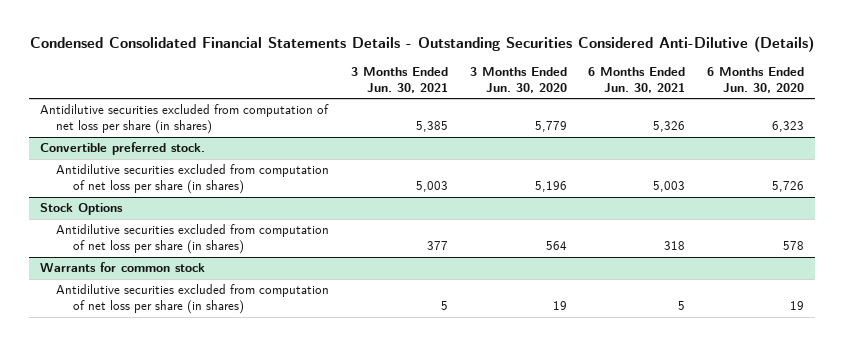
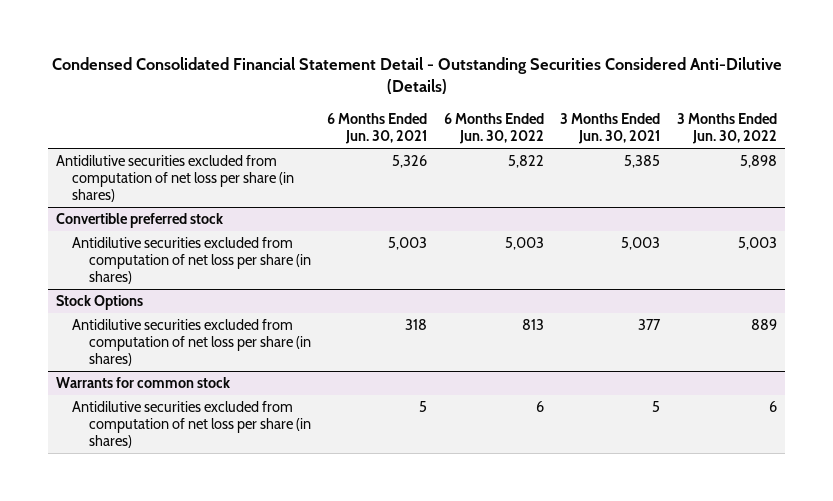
- Condensed Consolidated Financial Statements Details - Outstanding Securities Considered Anti-Dilutive (Details)
+ Condensed Consolidated Financial Statement Detail - Outstanding Securities Considered Anti-Dilutive (Details)
- | 3 Months Ended Jun. 30, 2021 | 3 Months Ended Jun. 30, 2020 | 6 Months Ended Jun. 30, 2021 | 6 Months Ended Jun. 30, 2020
+ | 6 Months Ended Jun. 30, 2021 | 6 Months Ended Jun. 30, 2022 | 3 Months Ended Jun. 30, 2021 | 3 Months Ended Jun. 30, 2022
- Convertible preferred stock.
+ Convertible preferred stock

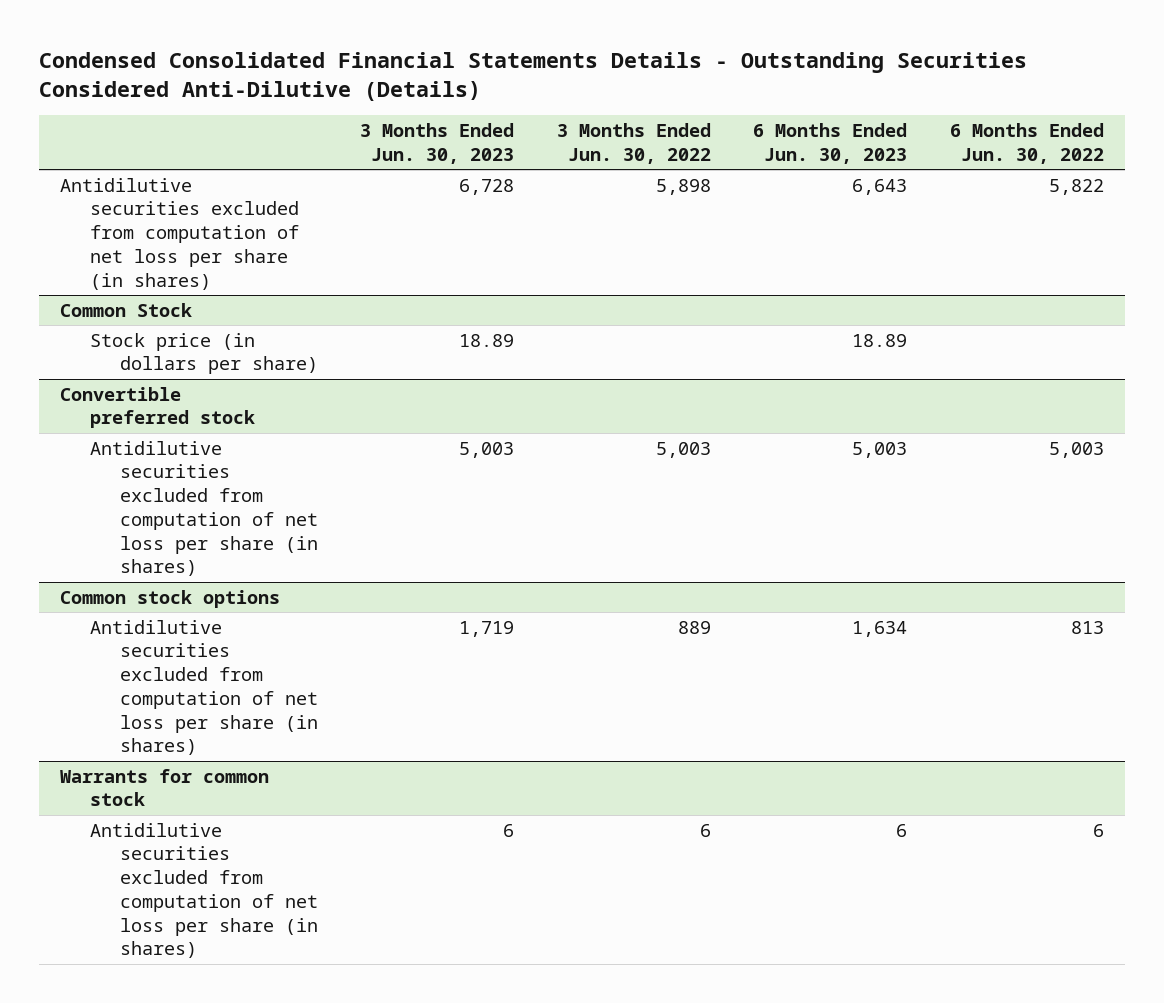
- Condensed Consolidated Financial Statement Detail - Outstanding Securities Considered Anti-Dilutive (Details)
+ Condensed Consolidated Financial Statements Details - Outstanding Securities Considered Anti-Dilutive (Details)
- | 6 Months Ended Jun. 30, 2021 | 6 Months Ended Jun. 30, 2022 | 3 Months Ended Jun. 30, 2021 | 3 Months Ended Jun. 30, 2022
+ | 3 Months Ended Jun. 30, 2023 | 3 Months Ended Jun. 30, 2022 | 6 Months Ended Jun. 30, 2023 | 6 Months Ended Jun. 30, 2022
+ Common Stock
+ Stock price (in dollars per share) | 18.89 | | 18.89 |
- Stock Options
+ Common stock options

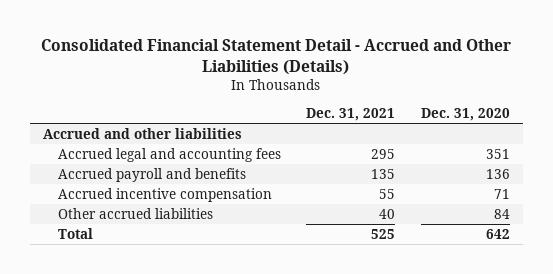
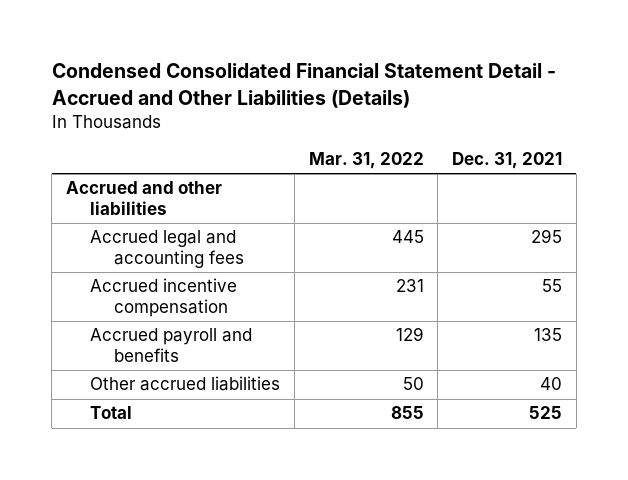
- Consolidated Financial Statement Detail - Accrued and Other Liabilities (Details)
+ Condensed Consolidated Financial Statement Detail - Accrued and Other Liabilities (Details)
- | Dec. 31, 2021 | Dec. 31, 2020
+ | Mar. 31, 2022 | Dec. 31, 2021
moved down: Accrued payroll and benefits | 129 | 135

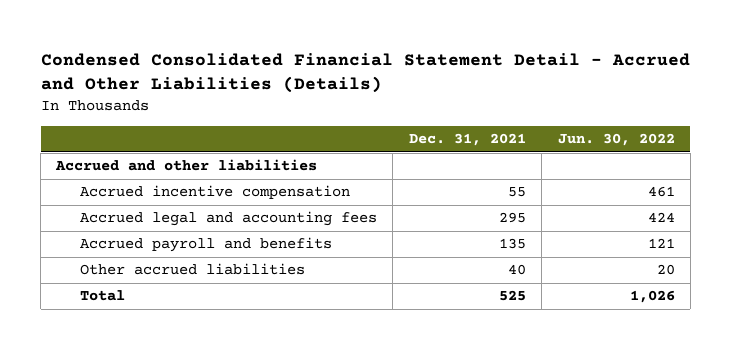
- | Mar. 31, 2022 | Dec. 31, 2021
+ | Dec. 31, 2021 | Jun. 30, 2022
moved down: Accrued legal and accounting fees | 295 | 424

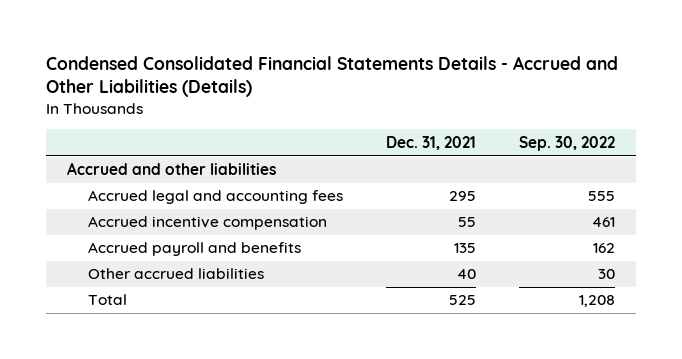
- Condensed Consolidated Financial Statement Detail - Accrued and Other Liabilities (Details)
+ Condensed Consolidated Financial Statements Details - Accrued and Other Liabilities (Details)
- | Dec. 31, 2021 | Jun. 30, 2022
+ | Dec. 31, 2021 | Sep. 30, 2022
moved down: Accrued incentive compensation | 55 | 461

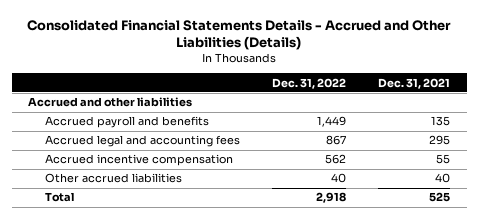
- Condensed Consolidated Financial Statements Details - Accrued and Other Liabilities (Details)
+ Consolidated Financial Statements Details - Accrued and Other Liabilities (Details)
- | Dec. 31, 2021 | Sep. 30, 2022
+ | Dec. 31, 2022 | Dec. 31, 2021
moved up: Accrued payroll and benefits | 1,449 | 135

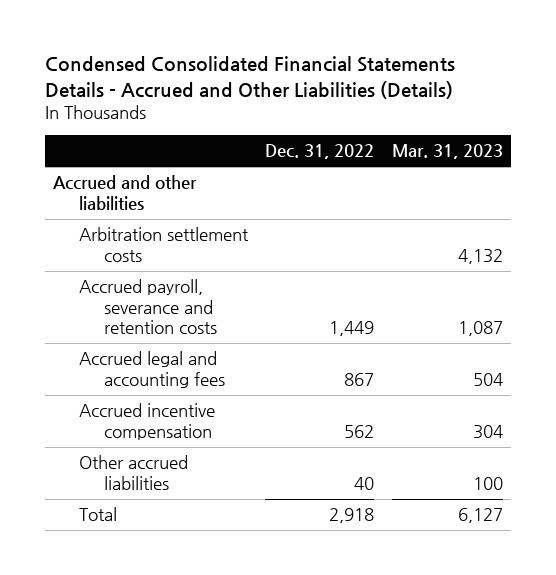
- Consolidated Financial Statements Details - Accrued and Other Liabilities (Details)
+ Condensed Consolidated Financial Statements Details - Accrued and Other Liabilities (Details)
- | Dec. 31, 2022 | Dec. 31, 2021
+ | Dec. 31, 2022 | Mar. 31, 2023
- Accrued payroll and benefits | 1,449 | 135
+ Arbitration settlement costs | | 4,132
+ Accrued payroll, severance and retention costs | 1,449 | 1,087

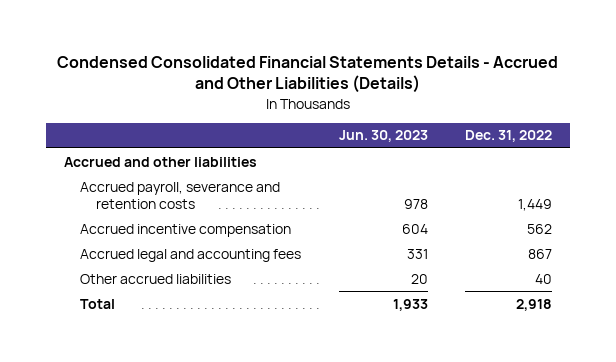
- | Dec. 31, 2022 | Mar. 31, 2023
+ | Jun. 30, 2023 | Dec. 31, 2022
- Arbitration settlement costs | | 4,132
moved down: Accrued legal and accounting fees | 331 | 867

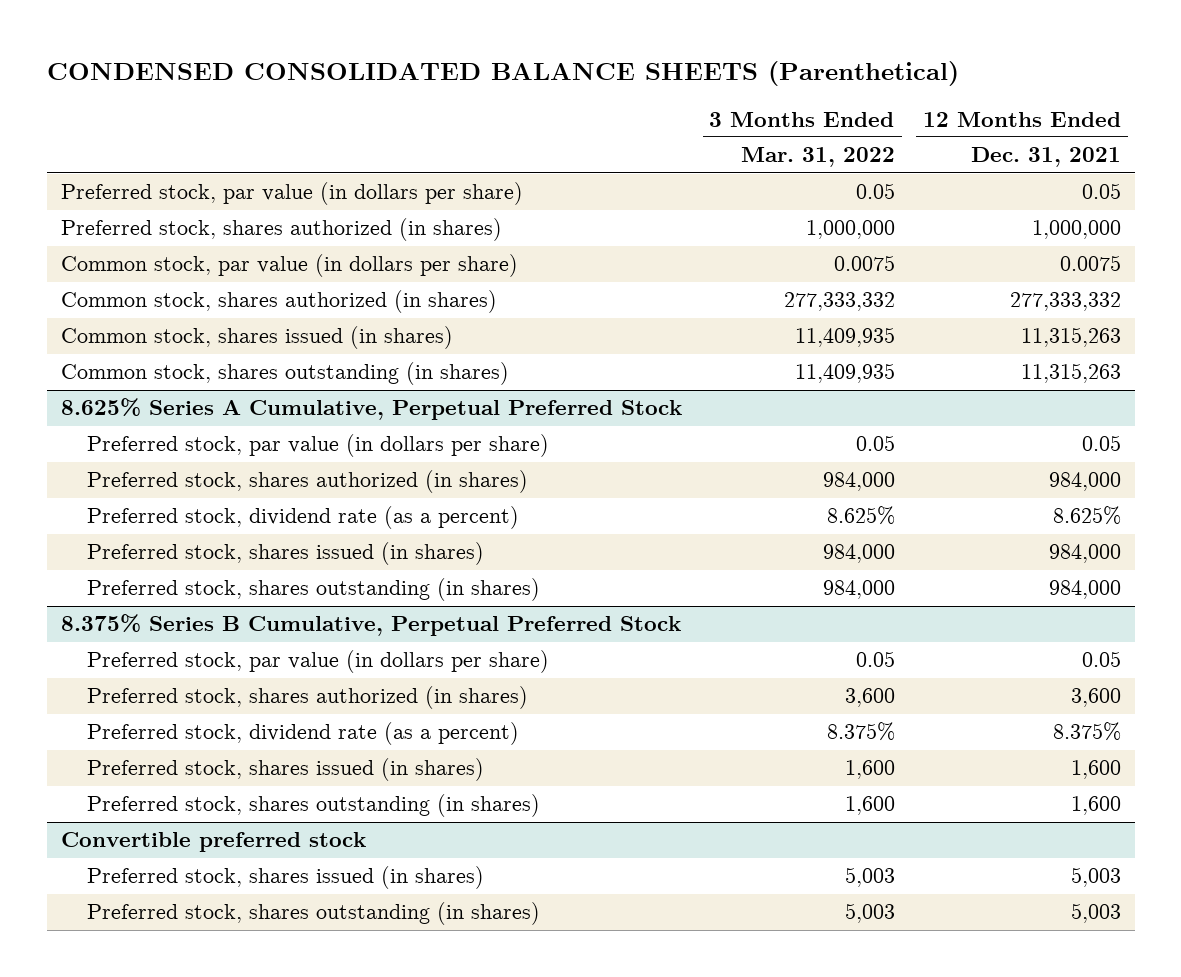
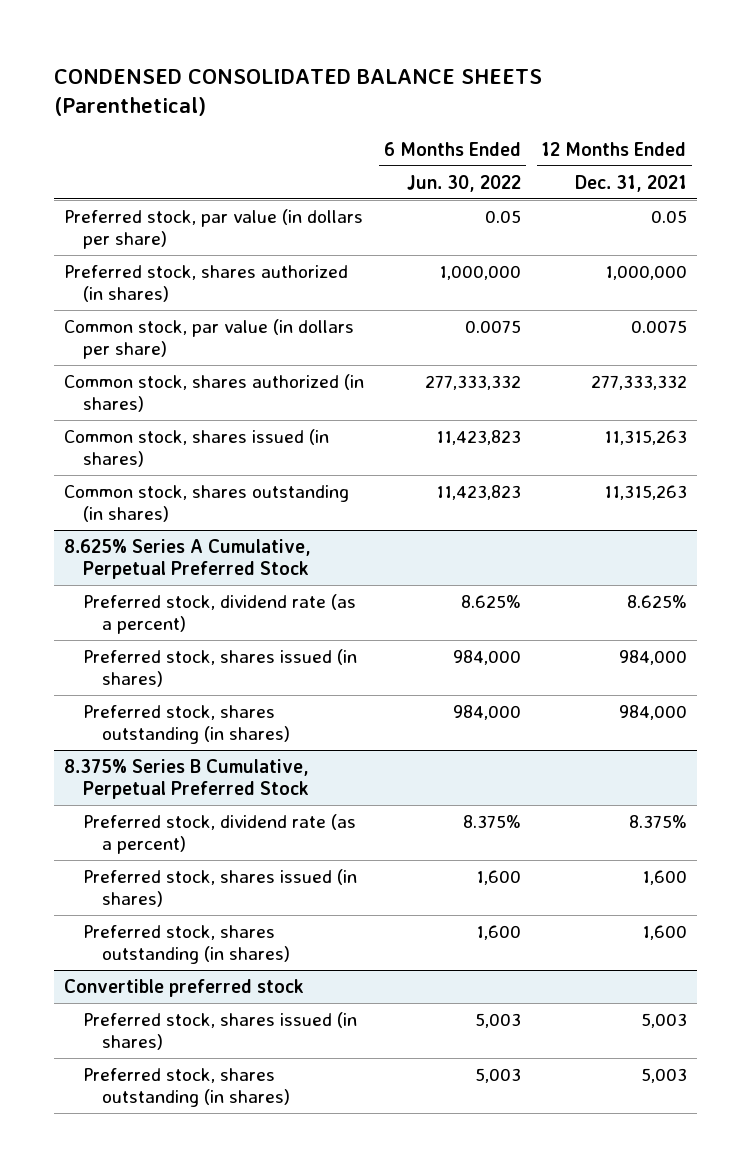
- | 3 Months Ended Mar. 31, 2022 | 12 Months Ended Dec. 31, 2021
+ | 6 Months Ended Jun. 30, 2022 | 12 Months Ended Dec. 31, 2021
@ 8.625% Series A Cumulative, Perpetual Preferred Stock
- Preferred stock, par value (in dollars per share) | 0.05 | 0.05
- Preferred stock, shares authorized (in shares) | 984,000 | 984,000
@ 8.375% Series B Cumulative, Perpetual Preferred Stock
- Preferred stock, par value (in dollars per share) | 0.05 | 0.05
- Preferred stock, shares authorized (in shares) | 3,600 | 3,600

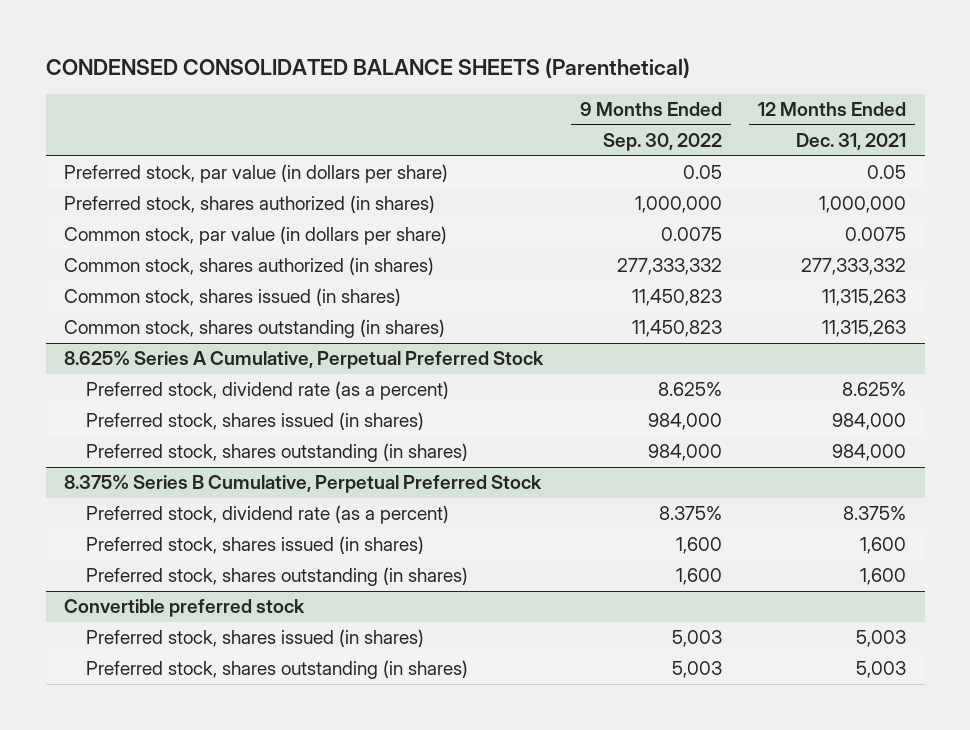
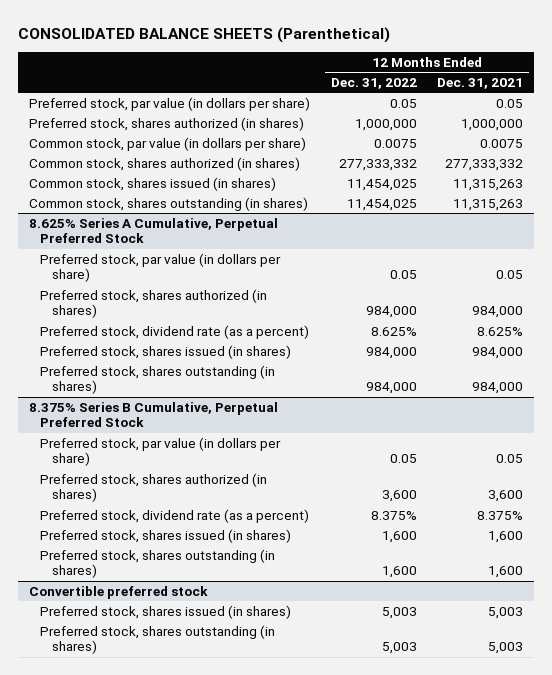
- CONDENSED CONSOLIDATED BALANCE SHEETS (Parenthetical)
+ CONSOLIDATED BALANCE SHEETS (Parenthetical)
- | 9 Months Ended Sep. 30, 2022 | 12 Months Ended Dec. 31, 2021
+ | 12 Months Ended Dec. 31, 2022 | 12 Months Ended Dec. 31, 2021
@ 8.625% Series A Cumulative, Perpetual Preferred Stock
+ Preferred stock, par value (in dollars per share) | 0.05 | 0.05
+ Preferred stock, shares authorized (in shares) | 984,000 | 984,000
@ 8.375% Series B Cumulative, Perpetual Preferred Stock
+ Preferred stock, par value (in dollars per share) | 0.05 | 0.05
+ Preferred stock, shares authorized (in shares) | 3,600 | 3,600

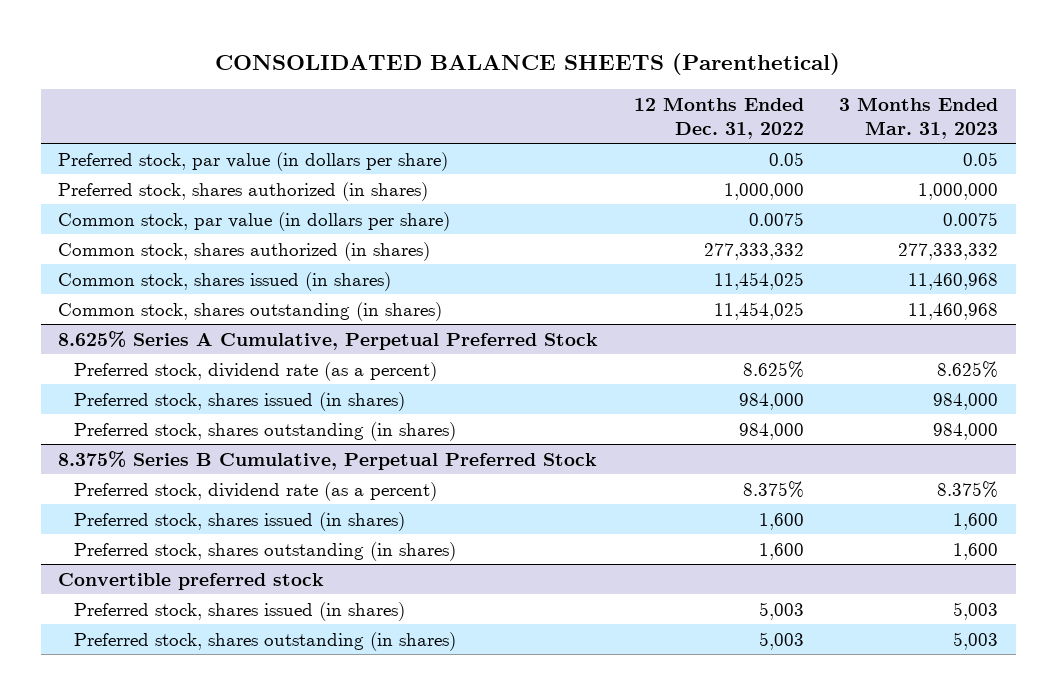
- | 12 Months Ended Dec. 31, 2022 | 12 Months Ended Dec. 31, 2021
+ | 12 Months Ended Dec. 31, 2022 | 3 Months Ended Mar. 31, 2023
@ 8.625% Series A Cumulative, Perpetual Preferred Stock
- Preferred stock, par value (in dollars per share) | 0.05 | 0.05
- Preferred stock, shares authorized (in shares) | 984,000 | 984,000
@ 8.375% Series B Cumulative, Perpetual Preferred Stock
- Preferred stock, par value (in dollars per share) | 0.05 | 0.05
- Preferred stock, shares authorized (in shares) | 3,600 | 3,600

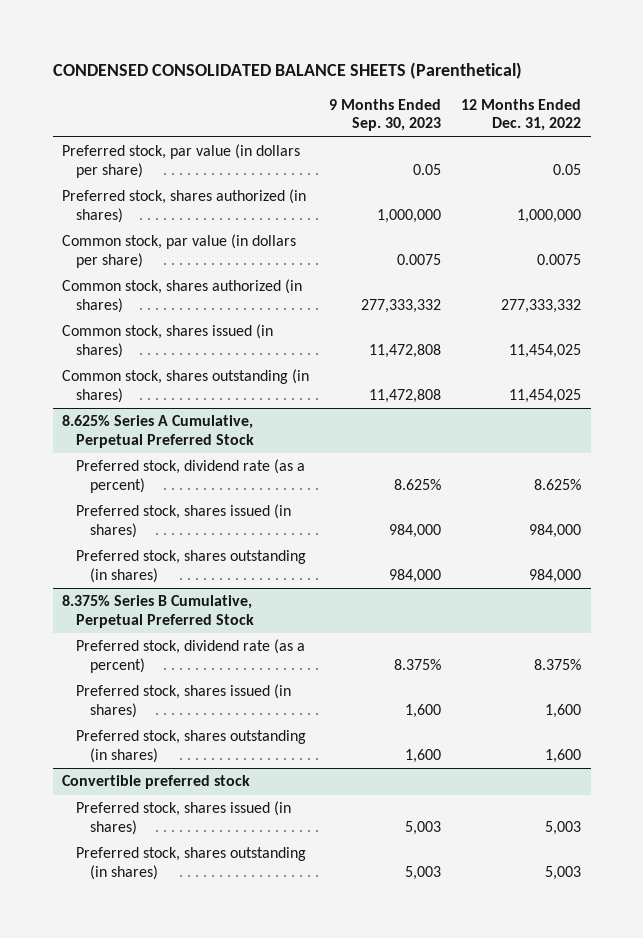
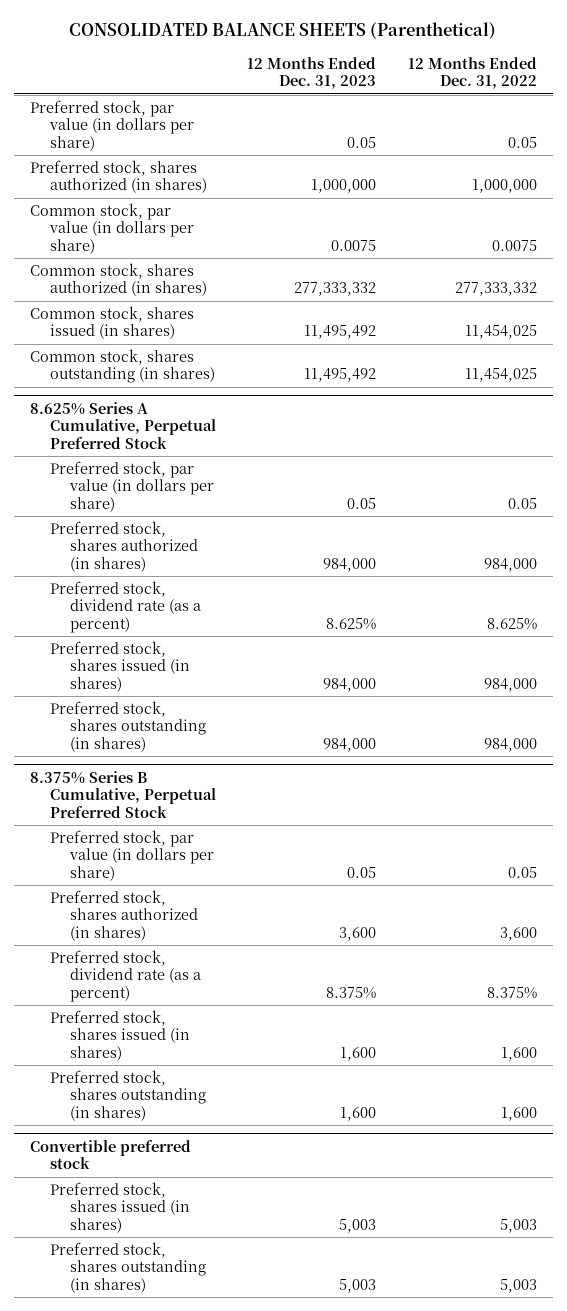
- CONDENSED CONSOLIDATED BALANCE SHEETS (Parenthetical)
+ CONSOLIDATED BALANCE SHEETS (Parenthetical)
- | 9 Months Ended Sep. 30, 2023 | 12 Months Ended Dec. 31, 2022
+ | 12 Months Ended Dec. 31, 2023 | 12 Months Ended Dec. 31, 2022
@ 8.625% Series A Cumulative, Perpetual Preferred Stock
+ Preferred stock, par value (in dollars per share) | 0.05 | 0.05
+ Preferred stock, shares authorized (in shares) | 984,000 | 984,000
@ 8.375% Series B Cumulative, Perpetual Preferred Stock
+ Preferred stock, par value (in dollars per share) | 0.05 | 0.05
+ Preferred stock, shares authorized (in shares) | 3,600 | 3,600

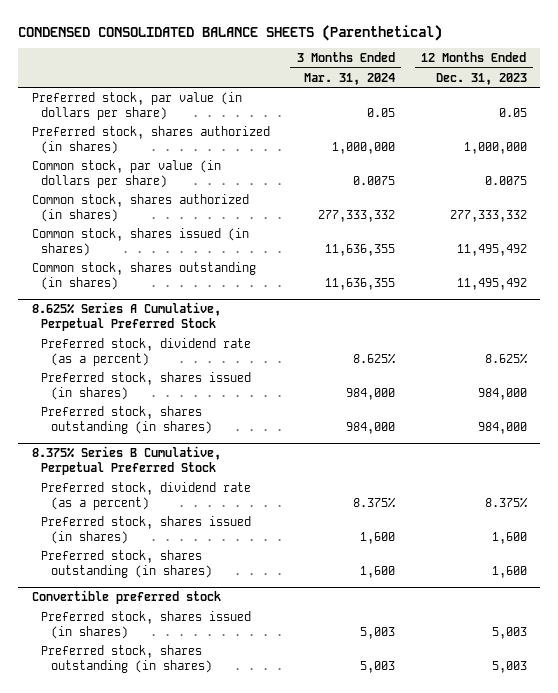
- CONSOLIDATED BALANCE SHEETS (Parenthetical)
+ CONDENSED CONSOLIDATED BALANCE SHEETS (Parenthetical)
- | 12 Months Ended Dec. 31, 2023 | 12 Months Ended Dec. 31, 2022
+ | 3 Months Ended Mar. 31, 2024 | 12 Months Ended Dec. 31, 2023
@ 8.625% Series A Cumulative, Perpetual Preferred Stock
- Preferred stock, par value (in dollars per share) | 0.05 | 0.05
- Preferred stock, shares authorized (in shares) | 984,000 | 984,000
@ 8.375% Series B Cumulative, Perpetual Preferred Stock
- Preferred stock, par value (in dollars per share) | 0.05 | 0.05
- Preferred stock, shares authorized (in shares) | 3,600 | 3,600

